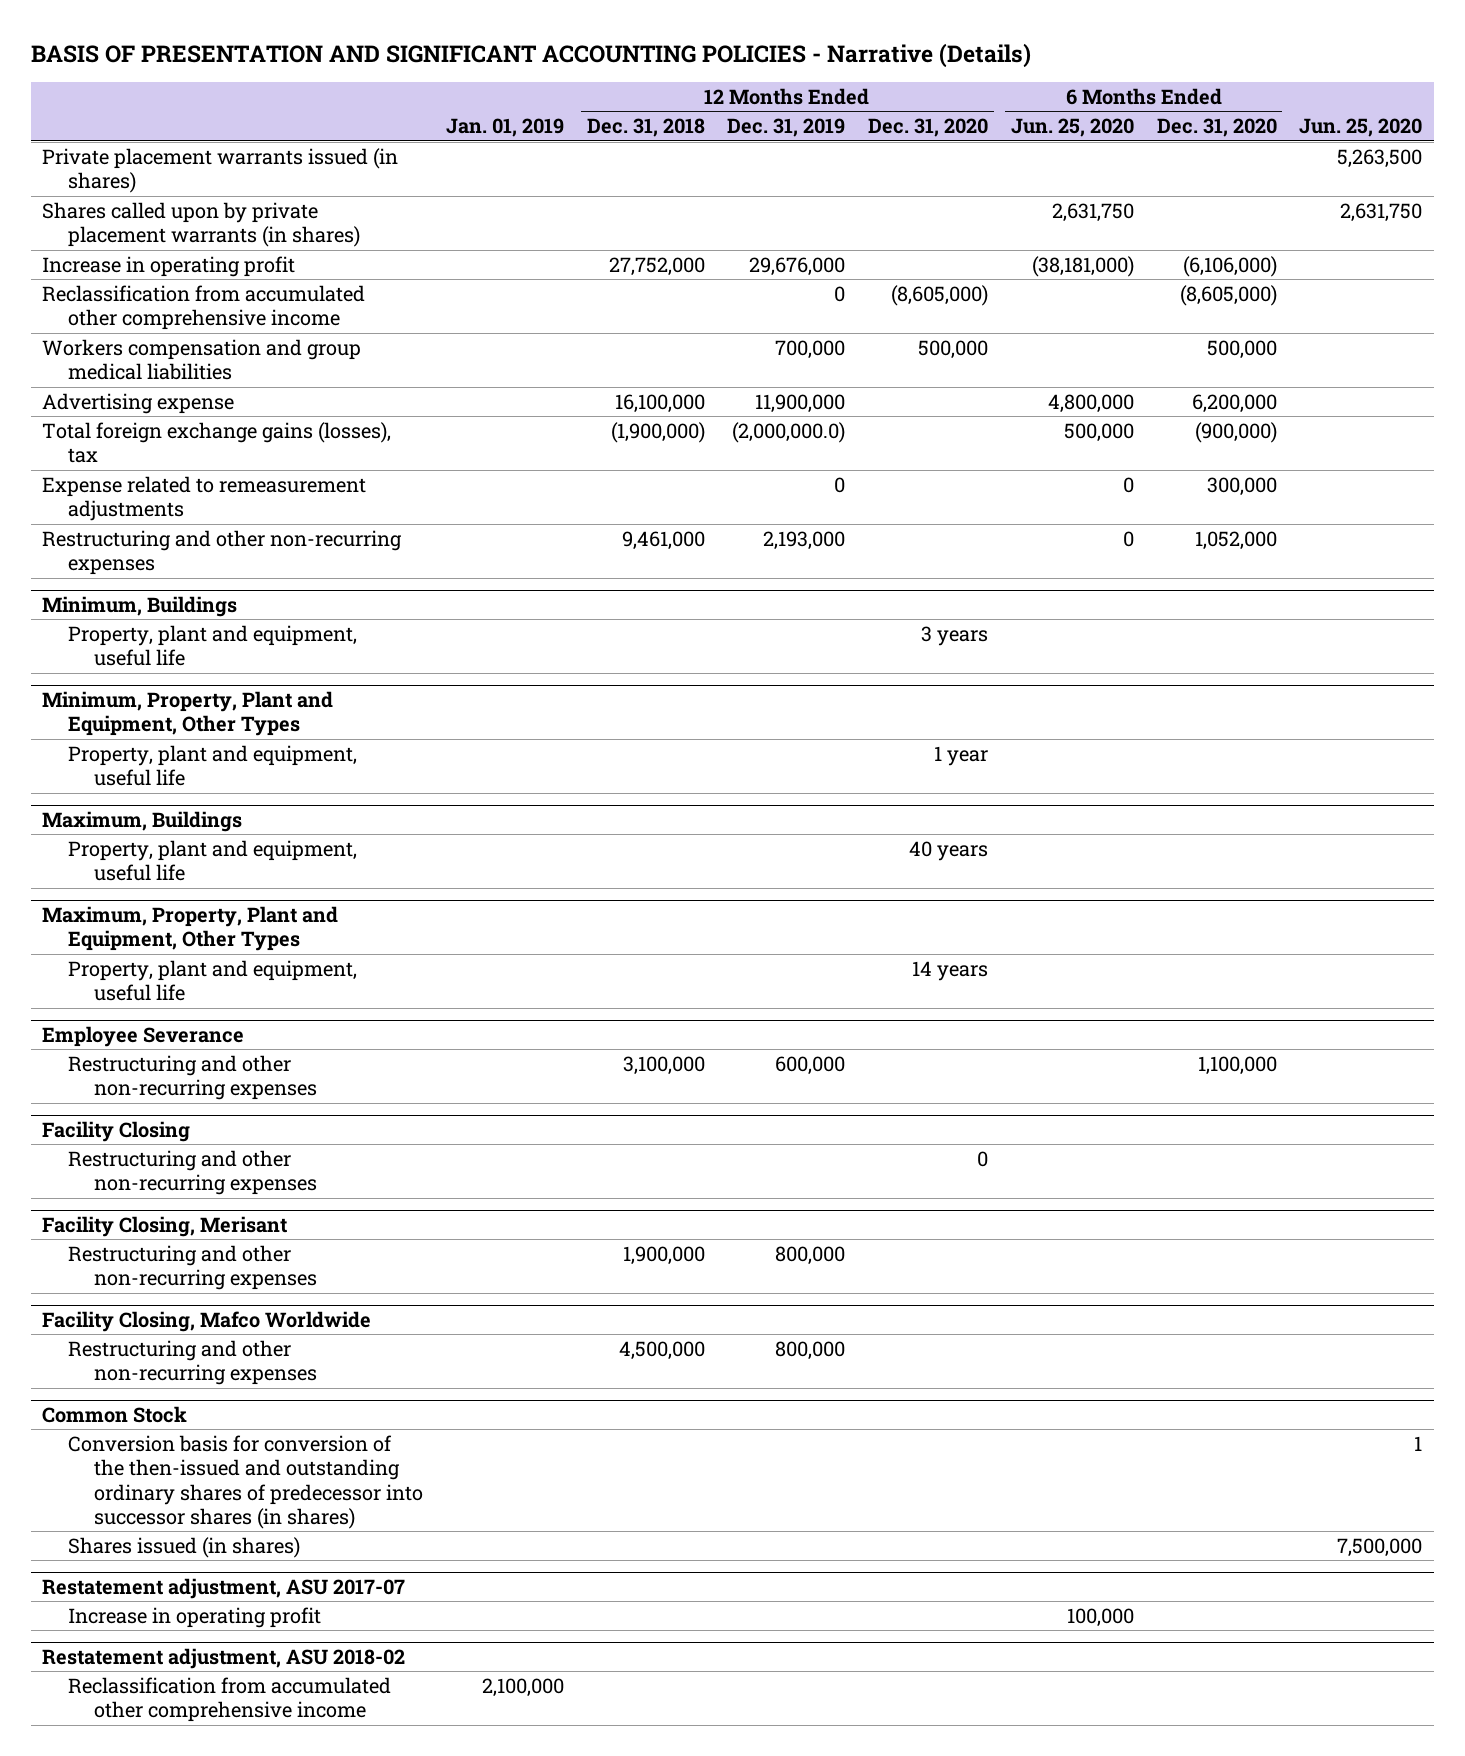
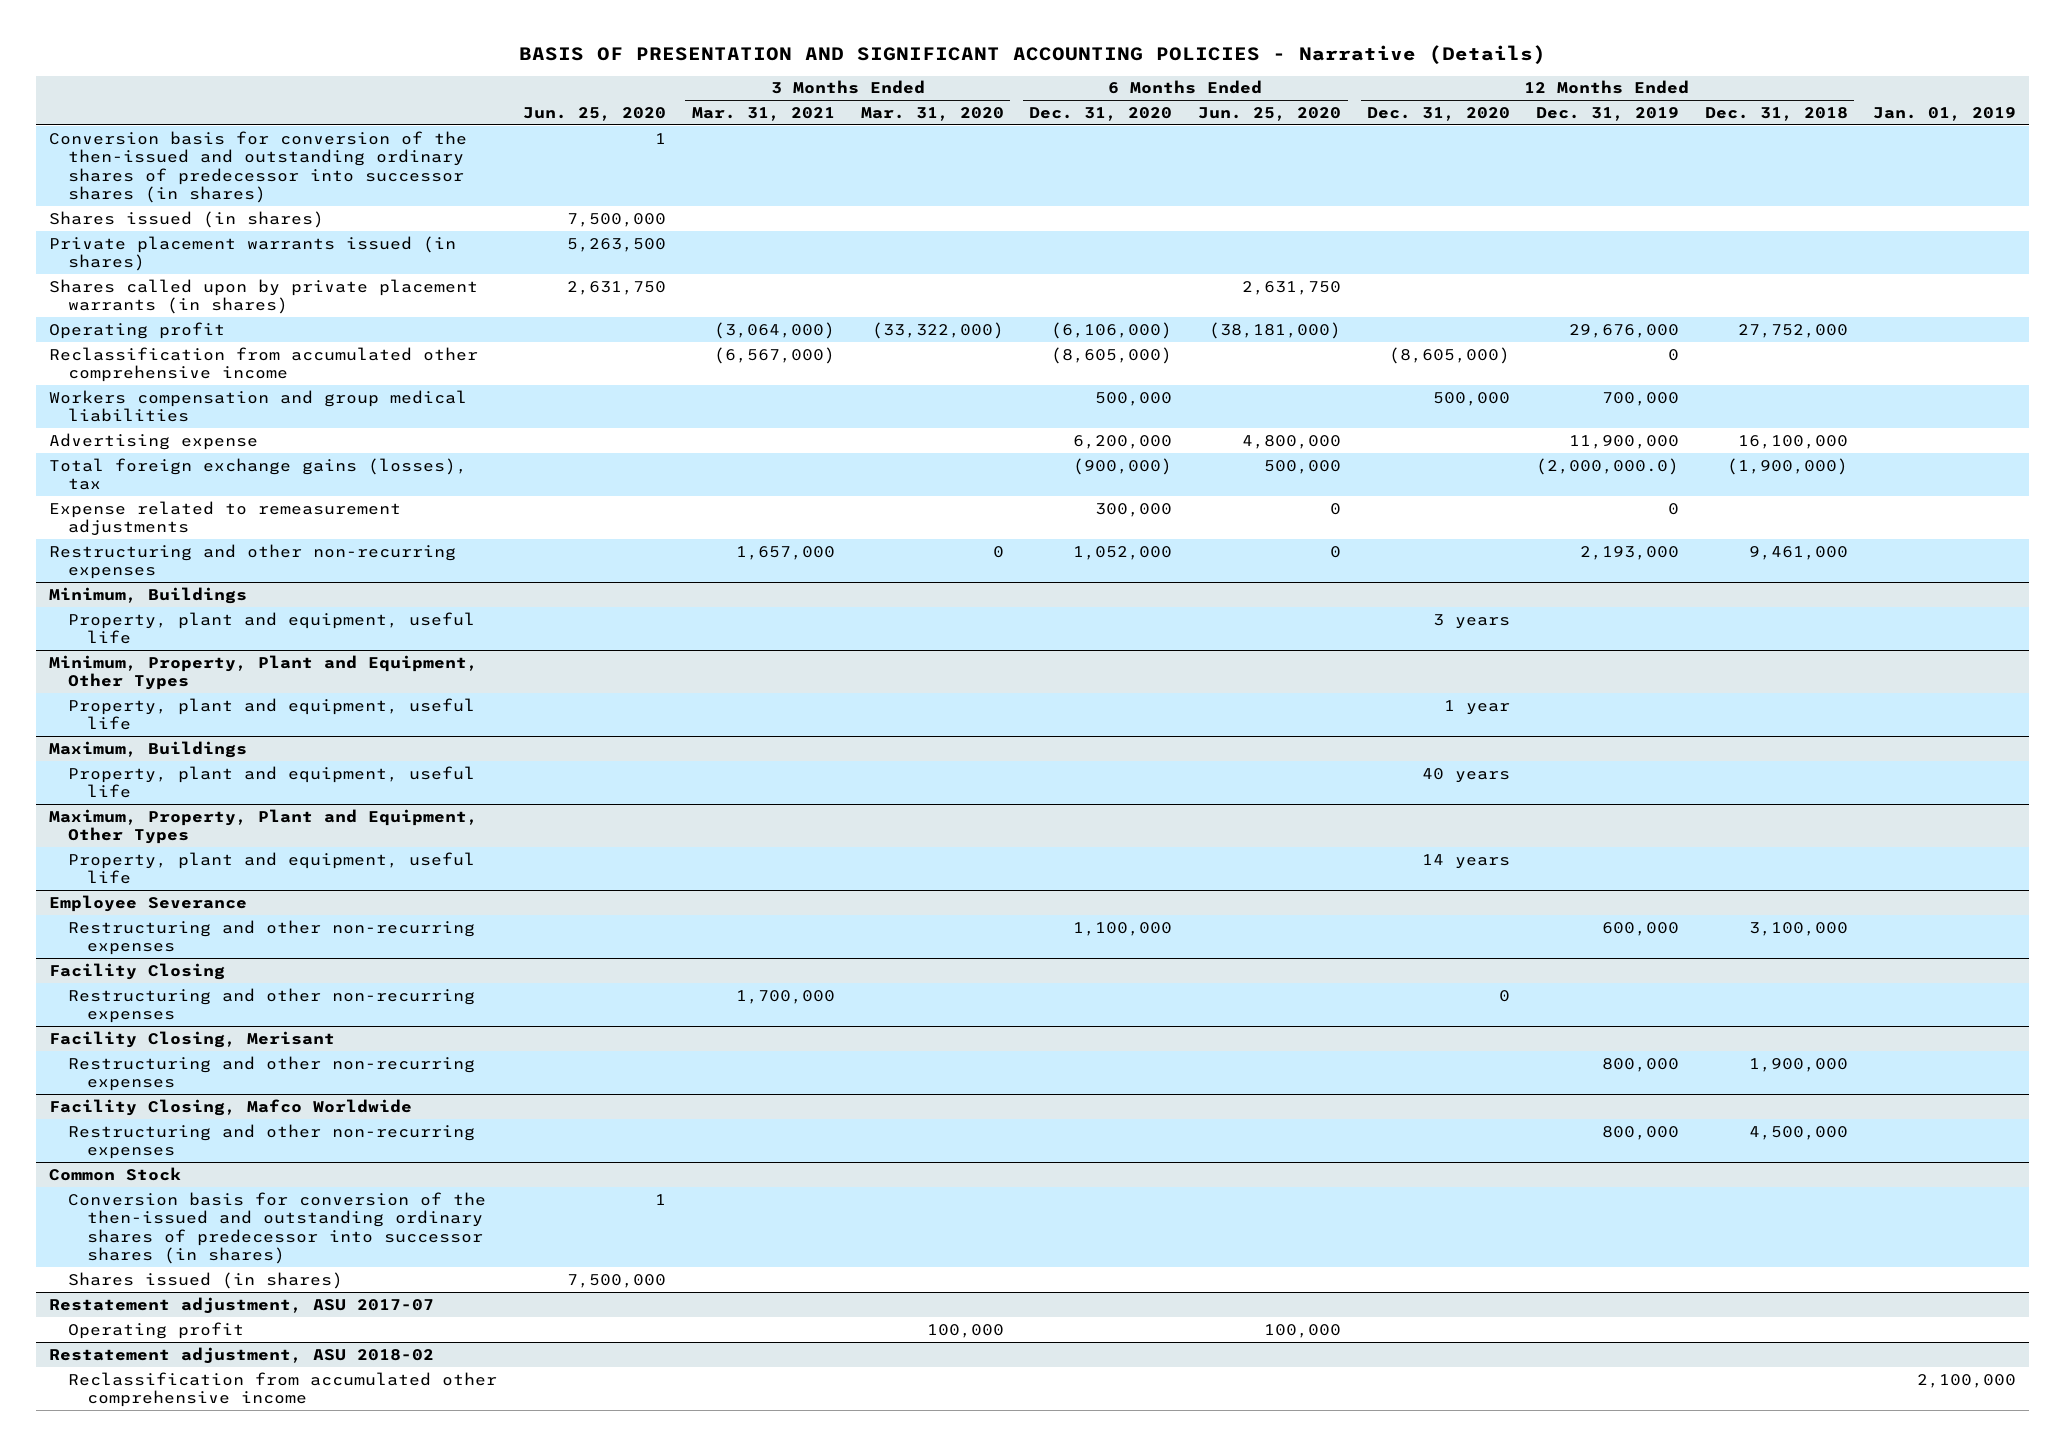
- | Jan. 01, 2019 | 12 Months Ended Dec. 31, 2018 | 12 Months Ended Dec. 31, 2019 | 12 Months Ended Dec. 31, 2020 | 6 Months Ended Jun. 25, 2020 | 6 Months Ended Dec. 31, 2020 | Jun. 25, 2020
+ | Jun. 25, 2020 | 3 Months Ended Mar. 31, 2021 | 3 Months Ended Mar. 31, 2020 | 6 Months Ended Dec. 31, 2020 | 6 Months Ended Jun. 25, 2020 | 12 Months Ended Dec. 31, 2020 | 12 Months Ended Dec. 31, 2019 | 12 Months Ended Dec. 31, 2018 | Jan. 01, 2019
+ Conversion basis for conversion of the then-issued and outstanding ordinary shares of predecessor into successor shares (in shares) | 1 | | | | | | | |
+ Shares issued (in shares) | 7,500,000 | | | | | | | |
- Increase in operating profit | | 27,752,000 | 29,676,000 | | (38,181,000) | (6,106,000) |
+ Operating profit | | (3,064,000) | (33,322,000) | (6,106,000) | (38,181,000) | | 29,676,000 | 27,752,000 |
@ Restatement adjustment, ASU 2017-07
- Increase in operating profit | | | | | 100,000 | |
+ Operating profit | | | 100,000 | | 100,000 | | | |

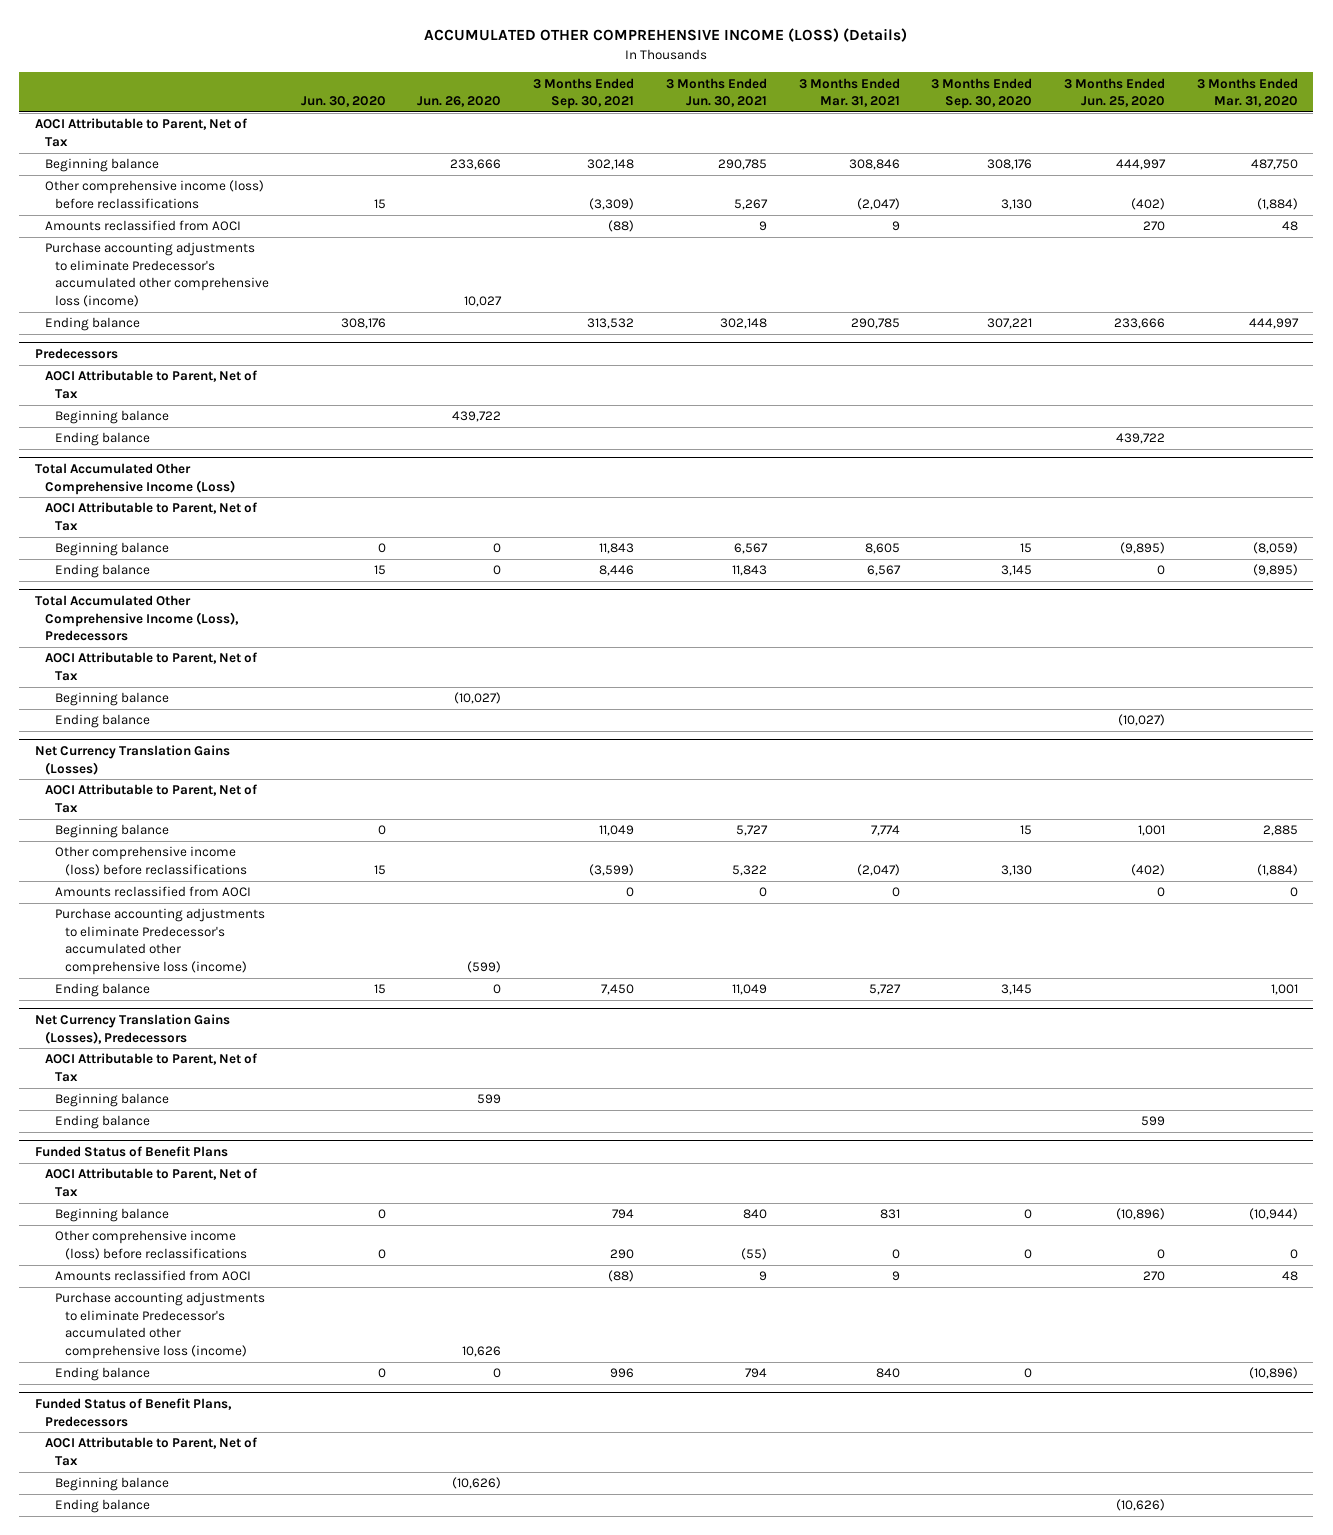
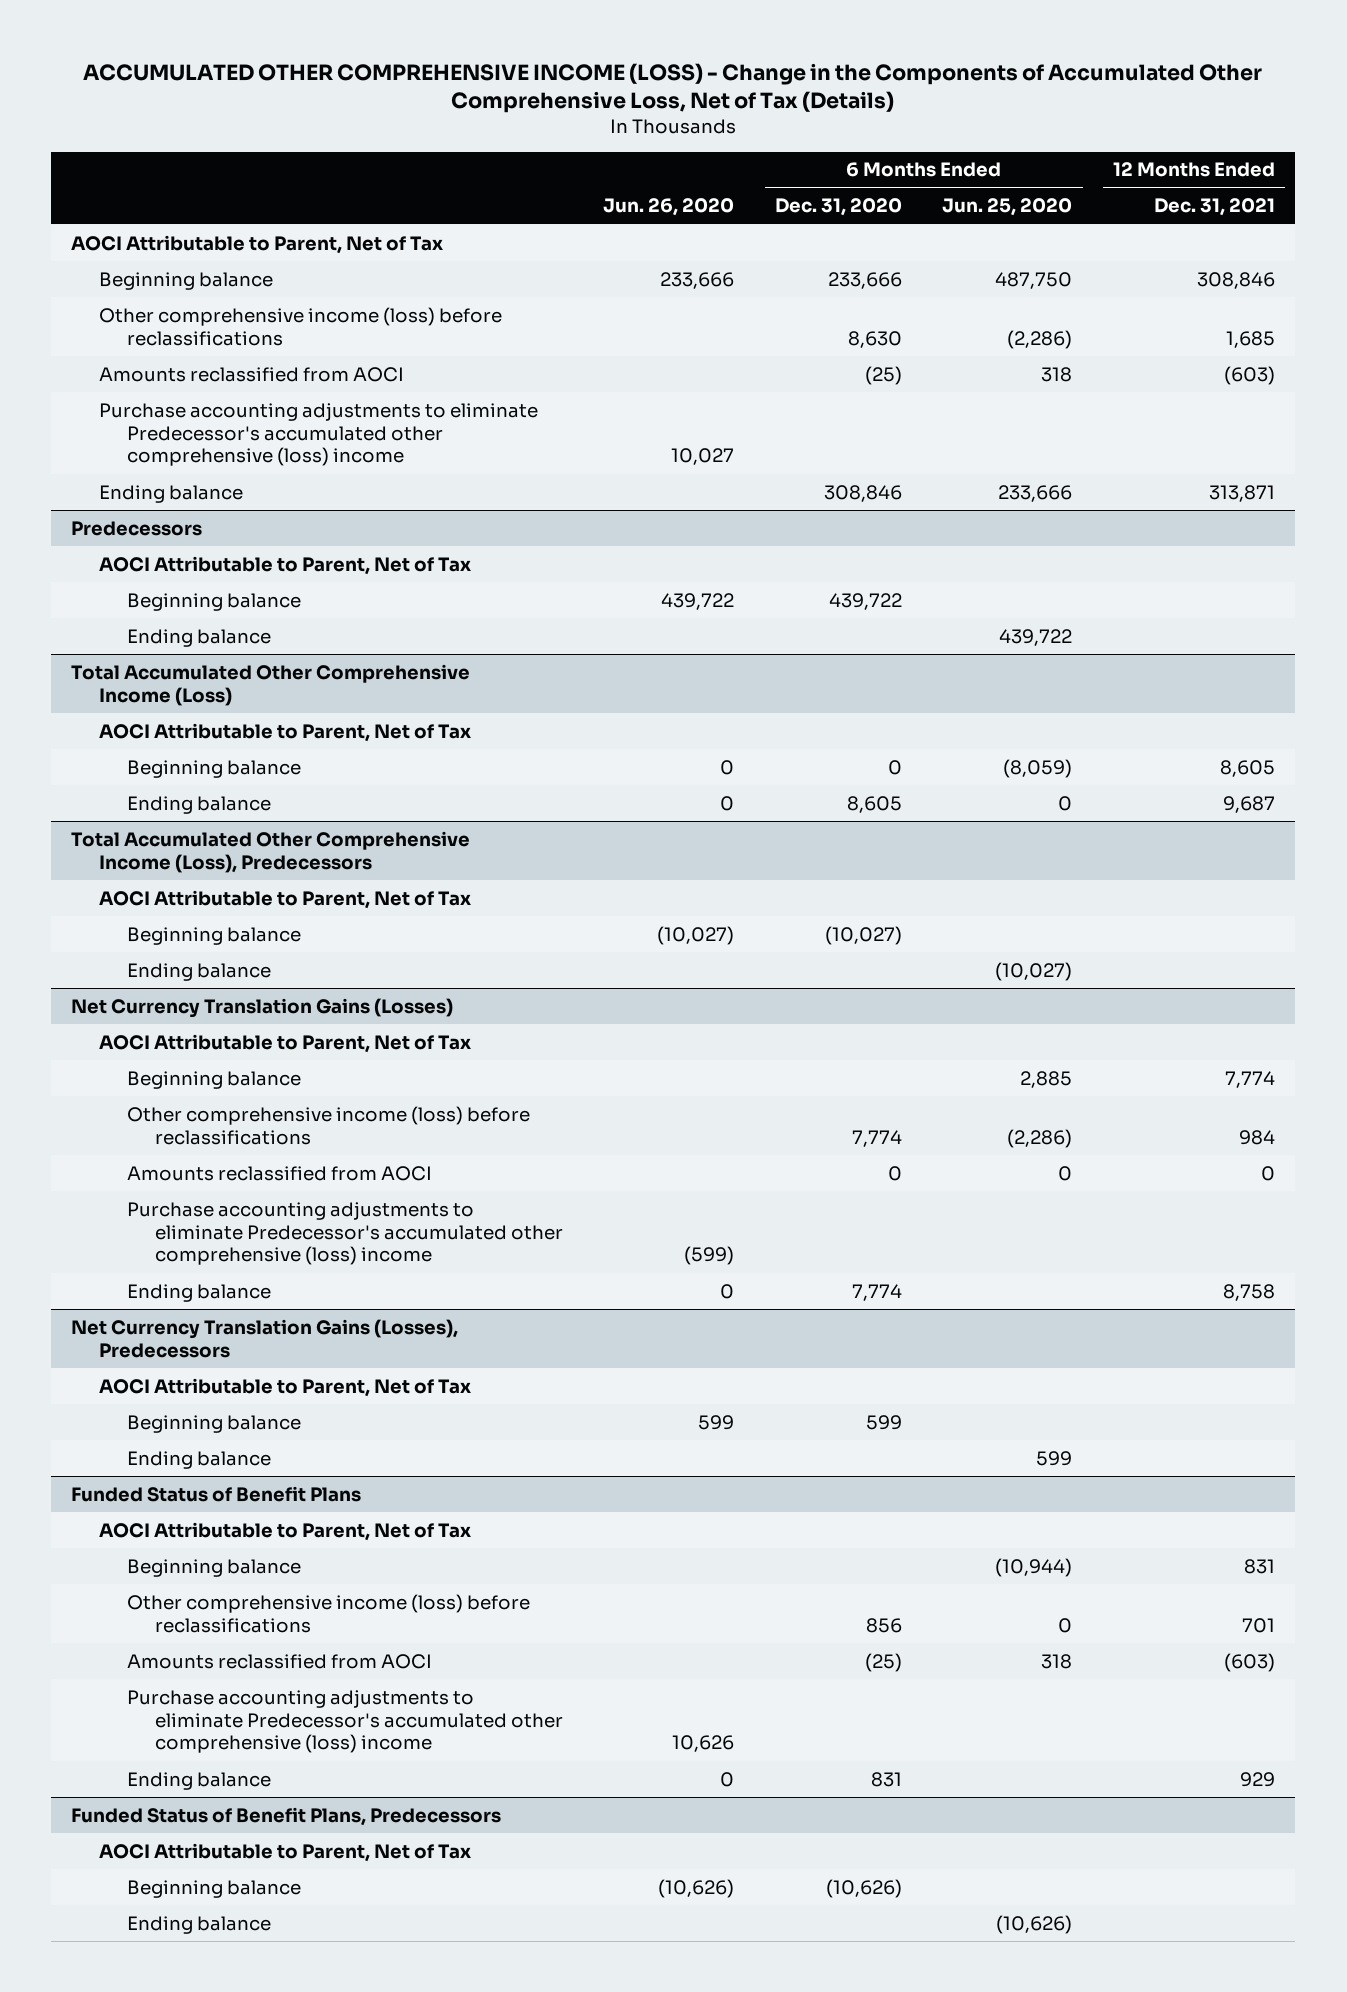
- ACCUMULATED OTHER COMPREHENSIVE INCOME (LOSS) (Details)
+ ACCUMULATED OTHER COMPREHENSIVE INCOME (LOSS) - Change in the Components of Accumulated Other Comprehensive Loss, Net of Tax (Details)
- | Jun. 30, 2020 | Jun. 26, 2020 | 3 Months Ended Sep. 30, 2021 | 3 Months Ended Jun. 30, 2021 | 3 Months Ended Mar. 31, 2021 | 3 Months Ended Sep. 30, 2020 | 3 Months Ended Jun. 25, 2020 | 3 Months Ended Mar. 31, 2020
+ | Jun. 26, 2020 | 6 Months Ended Dec. 31, 2020 | 6 Months Ended Jun. 25, 2020 | 12 Months Ended Dec. 31, 2021
- Purchase accounting adjustments to eliminate Predecessor's accumulated other comprehensive loss (income) | | 10,027 | | | | | |
+ Purchase accounting adjustments to eliminate Predecessor's accumulated other comprehensive (loss) income | 10,027 | | |
@ Net Currency Translation Gains (Losses)
- Purchase accounting adjustments to eliminate Predecessor's accumulated other comprehensive loss (income) | | (599) | | | | | |
+ Purchase accounting adjustments to eliminate Predecessor's accumulated other comprehensive (loss) income | (599) | | |
@ Funded Status of Benefit Plans
- Purchase accounting adjustments to eliminate Predecessor's accumulated other comprehensive loss (income) | | 10,626 | | | | | |
+ Purchase accounting adjustments to eliminate Predecessor's accumulated other comprehensive (loss) income | 10,626 | | |

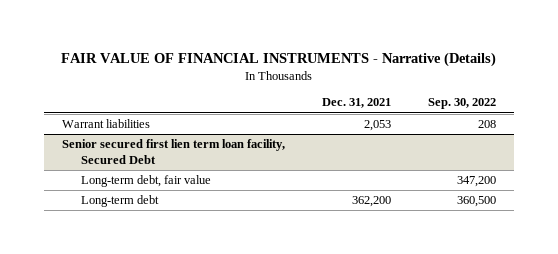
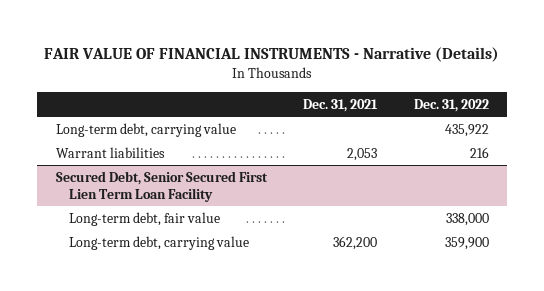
- | Dec. 31, 2021 | Sep. 30, 2022
+ | Dec. 31, 2021 | Dec. 31, 2022
+ Long-term debt, carrying value | | 435,922
- Senior secured first lien term loan facility, Secured Debt
+ Secured Debt, Senior Secured First Lien Term Loan Facility
- Long-term debt | 362,200 | 360,500
+ Long-term debt, carrying value | 362,200 | 359,900

